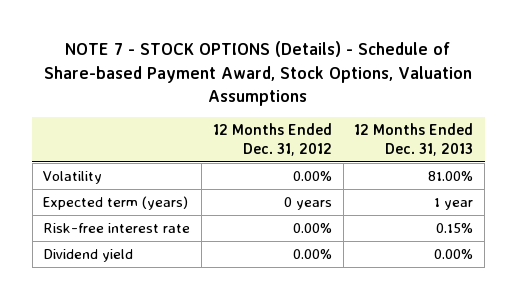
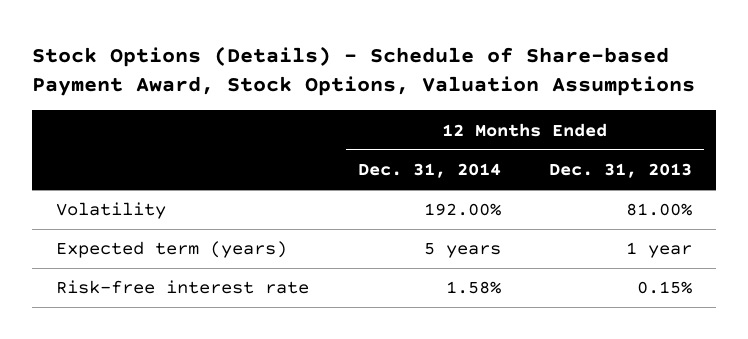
- NOTE 7 - STOCK OPTIONS (Details) - Schedule of Share-based Payment Award, Stock Options, Valuation Assumptions
+ Stock Options (Details) - Schedule of Share-based Payment Award, Stock Options, Valuation Assumptions
- | 12 Months Ended Dec. 31, 2012 | 12 Months Ended Dec. 31, 2013
+ | 12 Months Ended Dec. 31, 2014 | 12 Months Ended Dec. 31, 2013
- Dividend yield | 0.00% | 0.00%

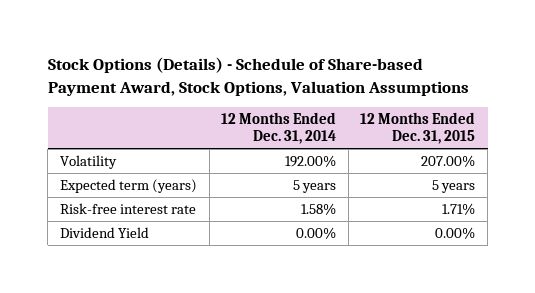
- | 12 Months Ended Dec. 31, 2014 | 12 Months Ended Dec. 31, 2013
+ | 12 Months Ended Dec. 31, 2014 | 12 Months Ended Dec. 31, 2015
+ Dividend Yield | 0.00% | 0.00%

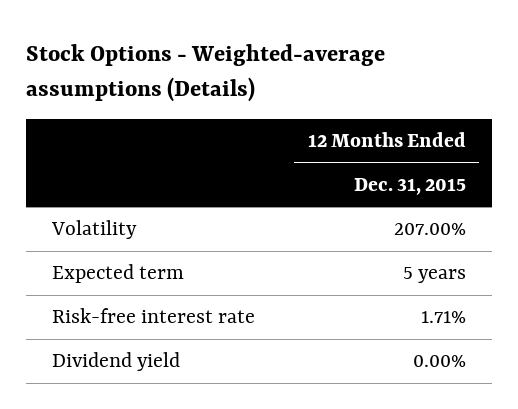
- Stock Options (Details) - Schedule of Share-based Payment Award, Stock Options, Valuation Assumptions
+ Stock Options - Weighted-average assumptions (Details)
- | 12 Months Ended Dec. 31, 2014 | 12 Months Ended Dec. 31, 2015
+ | 12 Months Ended Dec. 31, 2015
- Expected term (years) | 5 years | 5 years
+ Expected term | 5 years
- Dividend Yield | 0.00% | 0.00%
+ Dividend yield | 0.00%

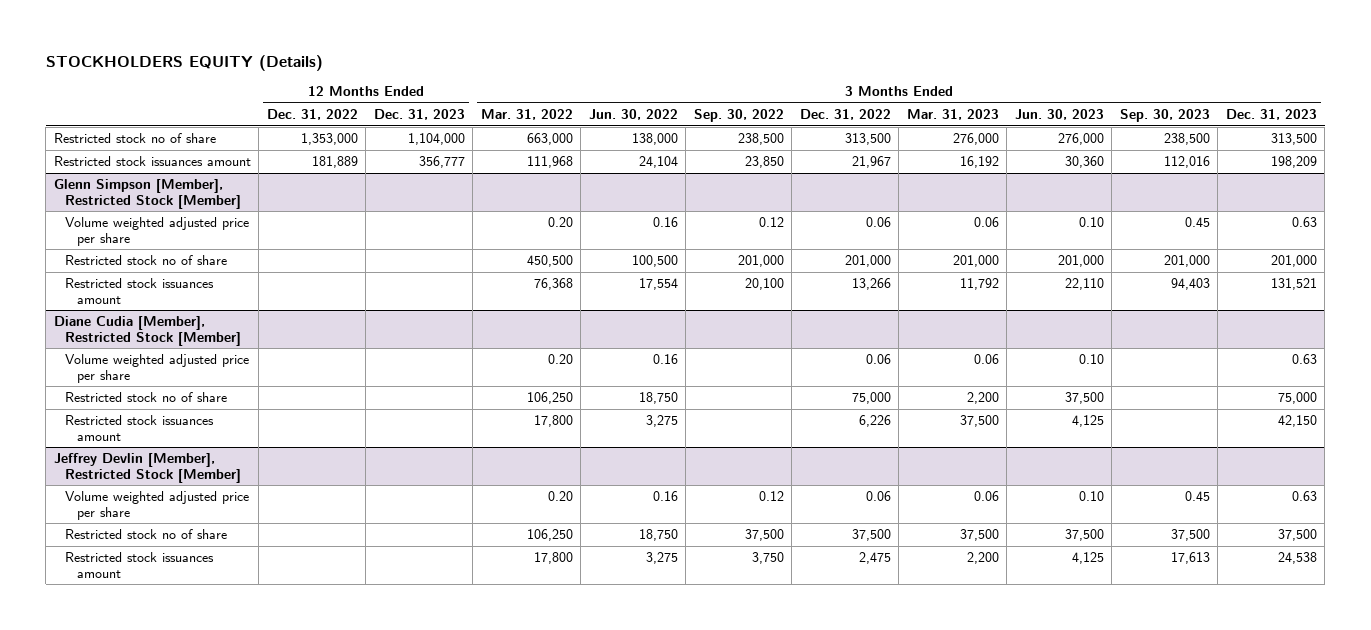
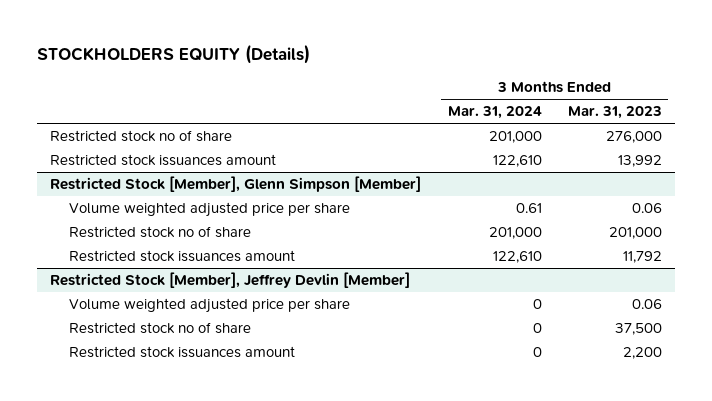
- | 12 Months Ended Dec. 31, 2022 | 12 Months Ended Dec. 31, 2023 | 3 Months Ended Mar. 31, 2022 | 3 Months Ended Jun. 30, 2022 | 3 Months Ended Sep. 30, 2022 | 3 Months Ended Dec. 31, 2022 | 3 Months Ended Mar. 31, 2023 | 3 Months Ended Jun. 30, 2023 | 3 Months Ended Sep. 30, 2023 | 3 Months Ended Dec. 31, 2023
+ | 3 Months Ended Mar. 31, 2024 | 3 Months Ended Mar. 31, 2023
- Restricted stock issuances amount | 181,889 | 356,777 | 111,968 | 24,104 | 23,850 | 21,967 | 16,192 | 30,360 | 112,016 | 198,209
- Glenn Simpson [Member], Restricted Stock [Member]
+ Restricted stock issuances amount | 122,610 | 13,992
+ Restricted Stock [Member], Glenn Simpson [Member]
- Diane Cudia [Member], Restricted Stock [Member]
- Volume weighted adjusted price per share | | | 0.20 | 0.16 | | 0.06 | 0.06 | 0.10 | | 0.63
- Restricted stock no of share | | | 106,250 | 18,750 | | 75,000 | 2,200 | 37,500 | | 75,000
- Restricted stock issuances amount | | | 17,800 | 3,275 | | 6,226 | 37,500 | 4,125 | | 42,150
- Jeffrey Devlin [Member], Restricted Stock [Member]
+ Restricted Stock [Member], Jeffrey Devlin [Member]

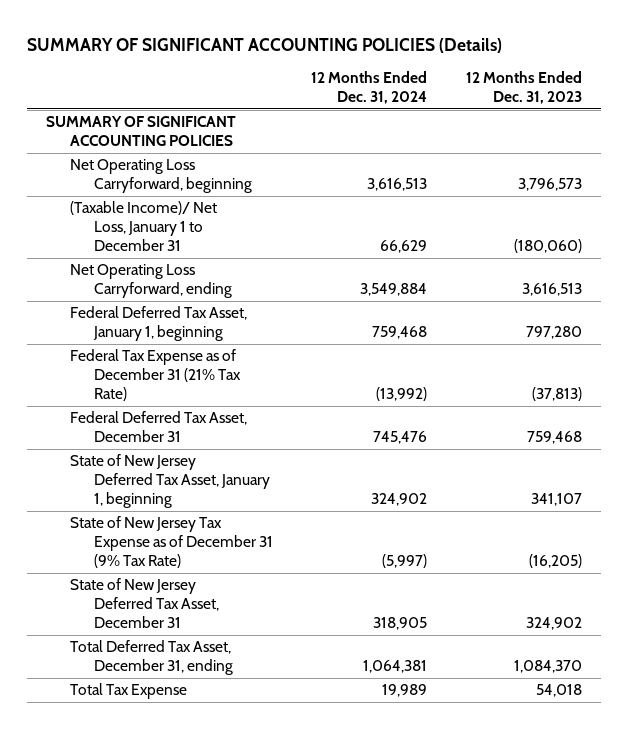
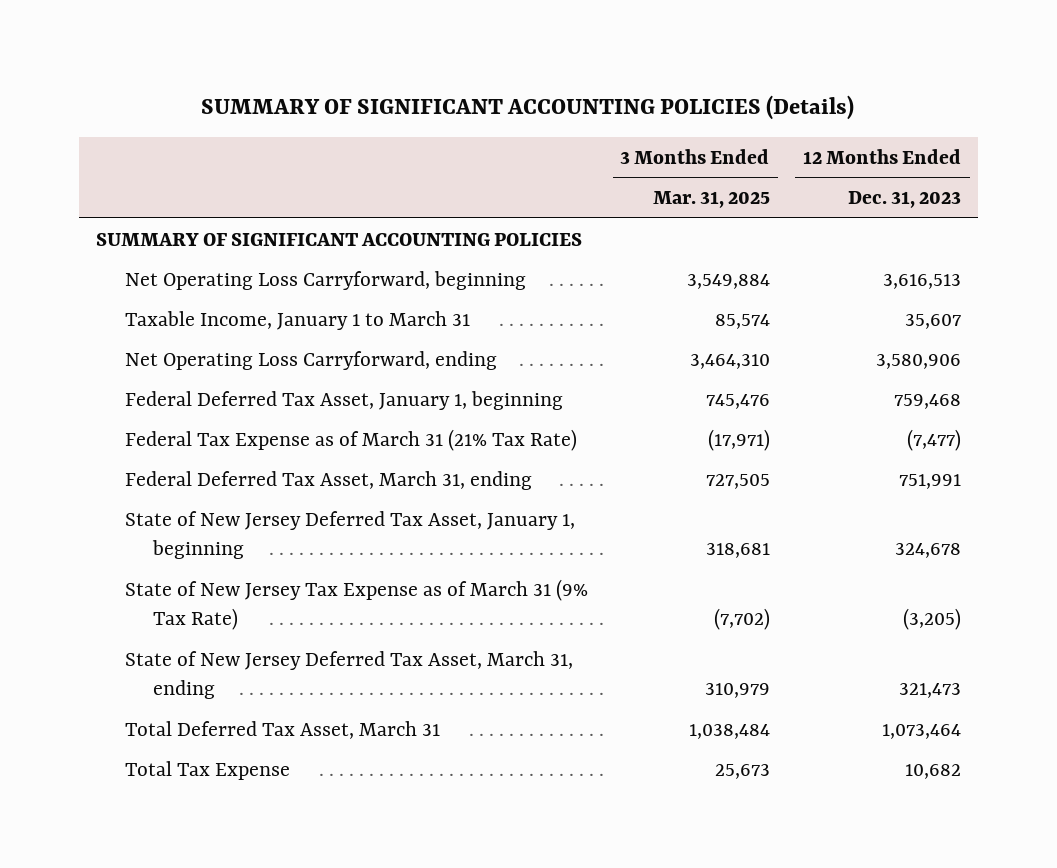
- | 12 Months Ended Dec. 31, 2024 | 12 Months Ended Dec. 31, 2023
+ | 3 Months Ended Mar. 31, 2025 | 12 Months Ended Dec. 31, 2023
- Net Operating Loss Carryforward, beginning | 3,616,513 | 3,796,573
- (Taxable Income)/ Net Loss, January 1 to December 31 | 66,629 | (180,060)
- Net Operating Loss Carryforward, ending | 3,549,884 | 3,616,513
- Federal Deferred Tax Asset, January 1, beginning | 759,468 | 797,280
- Federal Tax Expense as of December 31 (21% Tax Rate) | (13,992) | (37,813)
- Federal Deferred Tax Asset, December 31 | 745,476 | 759,468
- State of New Jersey Deferred Tax Asset, January 1, beginning | 324,902 | 341,107
- State of New Jersey Tax Expense as of December 31 (9% Tax Rate) | (5,997) | (16,205)
- State of New Jersey Deferred Tax Asset, December 31 | 318,905 | 324,902
- Total Deferred Tax Asset, December 31, ending | 1,064,381 | 1,084,370
- Total Tax Expense | 19,989 | 54,018
+ Net Operating Loss Carryforward, beginning | 3,549,884 | 3,616,513
+ Taxable Income, January 1 to March 31 | 85,574 | 35,607
+ Net Operating Loss Carryforward, ending | 3,464,310 | 3,580,906
+ Federal Deferred Tax Asset, January 1, beginning | 745,476 | 759,468
+ Federal Tax Expense as of March 31 (21% Tax Rate) | (17,971) | (7,477)
+ Federal Deferred Tax Asset, March 31, ending | 727,505 | 751,991
+ State of New Jersey Deferred Tax Asset, January 1, beginning | 318,681 | 324,678
+ State of New Jersey Tax Expense as of March 31 (9% Tax Rate) | (7,702) | (3,205)
+ State of New Jersey Deferred Tax Asset, March 31, ending | 310,979 | 321,473
+ Total Deferred Tax Asset, March 31 | 1,038,484 | 1,073,464
+ Total Tax Expense | 25,673 | 10,682

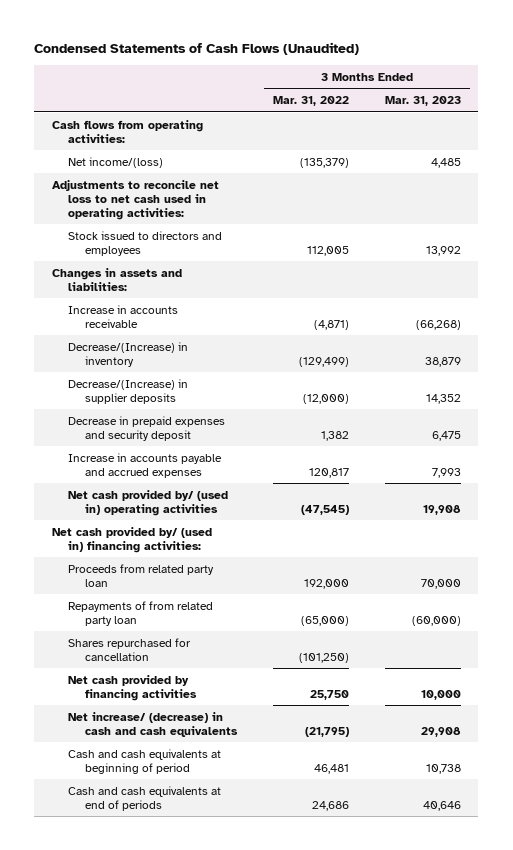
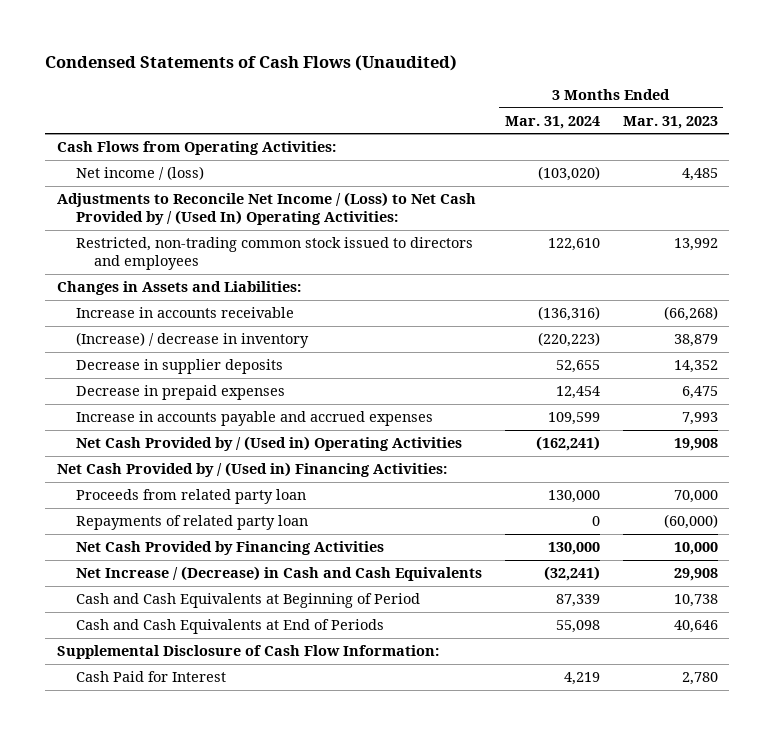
- | 3 Months Ended Mar. 31, 2022 | 3 Months Ended Mar. 31, 2023
+ | 3 Months Ended Mar. 31, 2024 | 3 Months Ended Mar. 31, 2023
- Cash flows from operating activities:
- Net income/(loss) | (135,379) | 4,485
- Adjustments to reconcile net loss to net cash used in operating activities:
- Stock issued to directors and employees | 112,005 | 13,992
- Changes in assets and liabilities:
+ Cash Flows from Operating Activities:
+ Net income / (loss) | (103,020) | 4,485
+ Adjustments to Reconcile Net Income / (Loss) to Net Cash Provided by / (Used In) Operating Activities:
+ Restricted, non-trading common stock issued to directors and employees | 122,610 | 13,992
+ Changes in Assets and Liabilities:
- Decrease/(Increase) in inventory | (129,499) | 38,879
- Decrease/(Increase) in supplier deposits | (12,000) | 14,352
- Decrease in prepaid expenses and security deposit | 1,382 | 6,475
+ (Increase) / decrease in inventory | (220,223) | 38,879
+ Decrease in supplier deposits | 52,655 | 14,352
+ Decrease in prepaid expenses | 12,454 | 6,475
- Net cash provided by/ (used in) operating activities | (47,545) | 19,908
- Net cash provided by/ (used in) financing activities:
+ Net Cash Provided by / (Used in) Operating Activities | (162,241) | 19,908
+ Net Cash Provided by / (Used in) Financing Activities:
- Repayments of from related party loan | (65,000) | (60,000)
- Shares repurchased for cancellation | (101,250) |
- Net cash provided by financing activities | 25,750 | 10,000
- Net increase/ (decrease) in cash and cash equivalents | (21,795) | 29,908
- Cash and cash equivalents at beginning of period | 46,481 | 10,738
- Cash and cash equivalents at end of periods | 24,686 | 40,646
+ Repayments of related party loan | 0 | (60,000)
+ Net Cash Provided by Financing Activities | 130,000 | 10,000
+ Net Increase / (Decrease) in Cash and Cash Equivalents | (32,241) | 29,908
+ Cash and Cash Equivalents at Beginning of Period | 87,339 | 10,738
+ Cash and Cash Equivalents at End of Periods | 55,098 | 40,646
+ Supplemental Disclosure of Cash Flow Information:
+ Cash Paid for Interest | 4,219 | 2,780

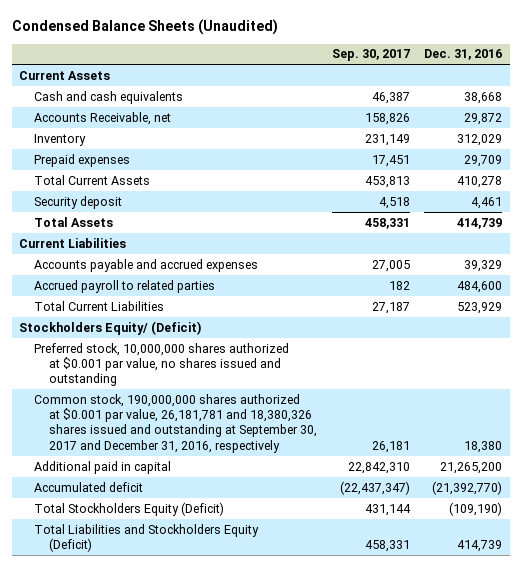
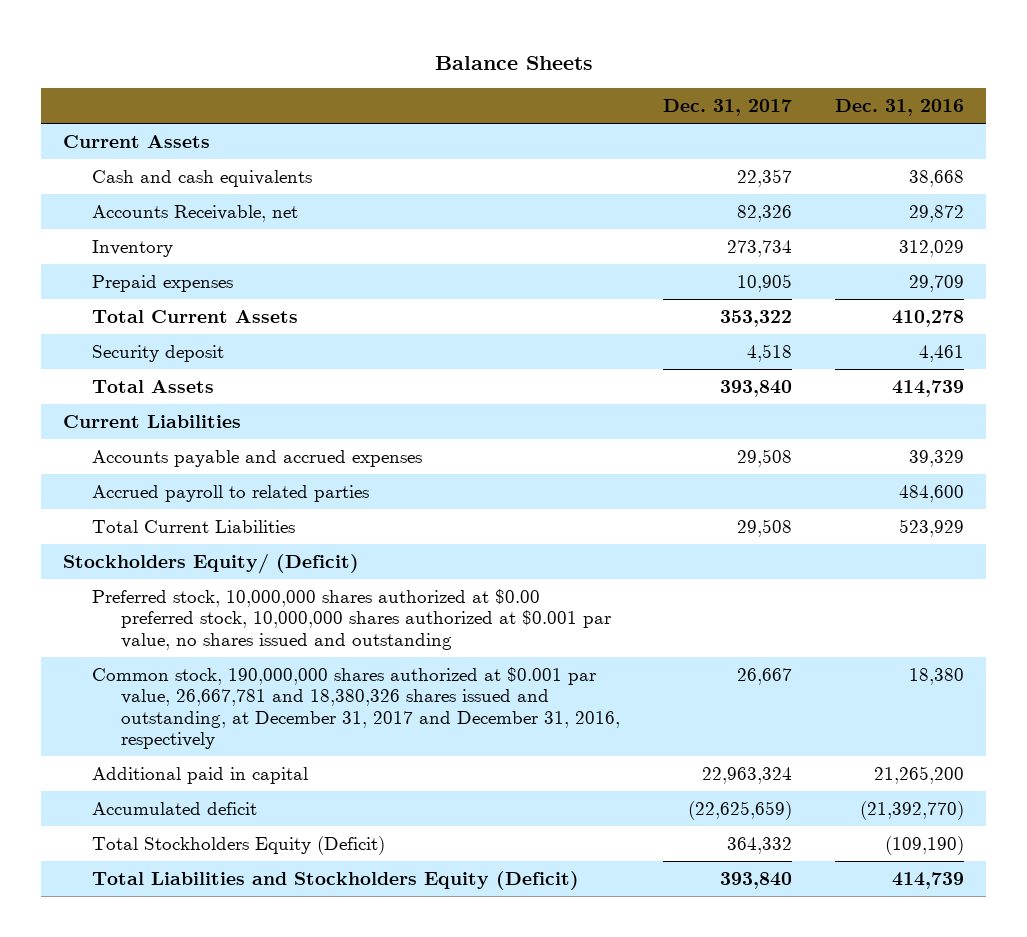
- Condensed Balance Sheets (Unaudited)
+ Balance Sheets
- | Sep. 30, 2017 | Dec. 31, 2016
+ | Dec. 31, 2017 | Dec. 31, 2016
- Preferred stock, 10,000,000 shares authorized at $0.001 par value, no shares issued and outstanding
- Common stock, 190,000,000 shares authorized at $0.001 par value, 26,181,781 and 18,380,326 shares issued and outstanding at September 30, 2017 and December 31, 2016, respectively | 26,181 | 18,380
+ Preferred stock, 10,000,000 shares authorized at $0.00 preferred stock, 10,000,000 shares authorized at $0.001 par value, no shares issued and outstanding
+ Common stock, 190,000,000 shares authorized at $0.001 par value, 26,667,781 and 18,380,326 shares issued and outstanding, at December 31, 2017 and December 31, 2016, respectively | 26,667 | 18,380

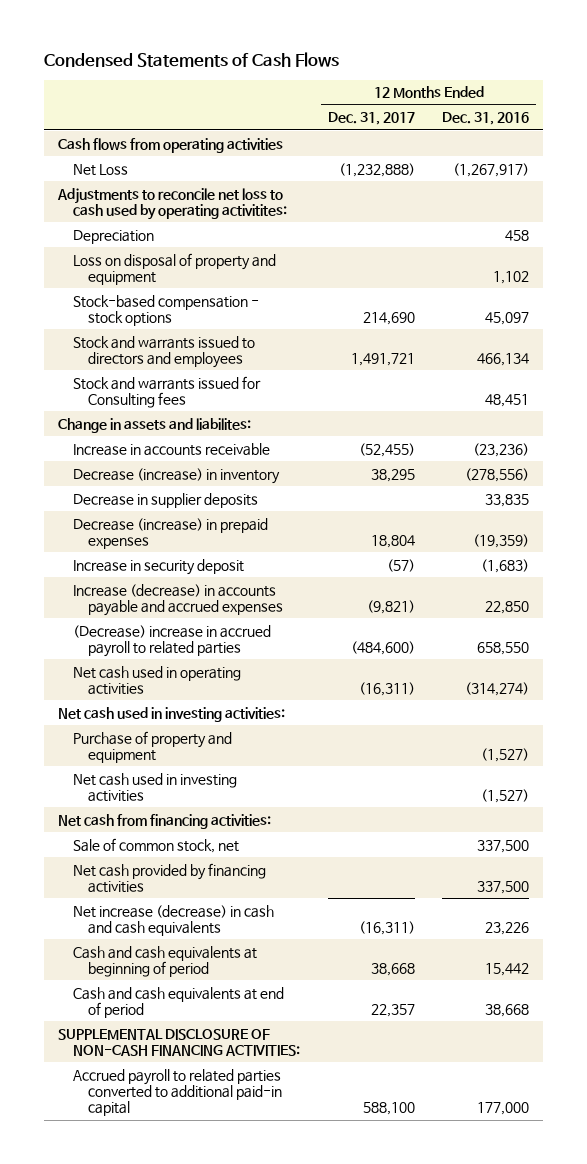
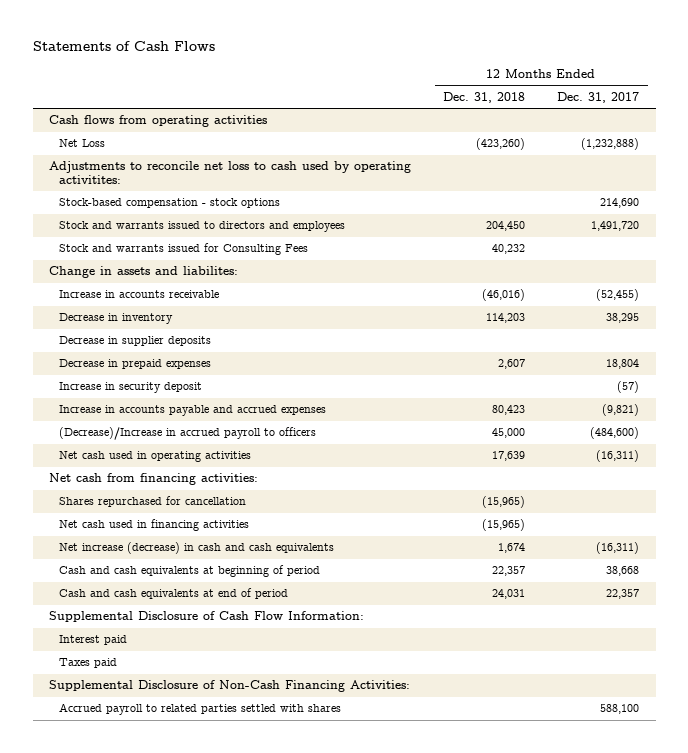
- Condensed Statements of Cash Flows
+ Statements of Cash Flows
- | 12 Months Ended Dec. 31, 2017 | 12 Months Ended Dec. 31, 2016
+ | 12 Months Ended Dec. 31, 2018 | 12 Months Ended Dec. 31, 2017
- Depreciation | | 458
- Loss on disposal of property and equipment | | 1,102
- Stock and warrants issued to directors and employees | 1,491,721 | 466,134
- Stock and warrants issued for Consulting fees | | 48,451
+ Stock and warrants issued to directors and employees | 204,450 | 1,491,720
+ Stock and warrants issued for Consulting Fees | 40,232 |
- Decrease (increase) in inventory | 38,295 | (278,556)
+ Decrease in inventory | 114,203 | 38,295
- Decrease (increase) in prepaid expenses | 18,804 | (19,359)
+ Decrease in prepaid expenses | 2,607 | 18,804
- Increase (decrease) in accounts payable and accrued expenses | (9,821) | 22,850
- (Decrease) increase in accrued payroll to related parties | (484,600) | 658,550
+ Increase in accounts payable and accrued expenses | 80,423 | (9,821)
+ (Decrease)/Increase in accrued payroll to officers | 45,000 | (484,600)
- Net cash used in investing activities:
- Purchase of property and equipment | | (1,527)
- Net cash used in investing activities | | (1,527)
- Sale of common stock, net | | 337,500
- Net cash provided by financing activities | | 337,500
+ Shares repurchased for cancellation | (15,965) |
+ Net cash used in financing activities | (15,965) |
- SUPPLEMENTAL DISCLOSURE OF NON-CASH FINANCING ACTIVITIES:
- Accrued payroll to related parties converted to additional paid-in capital | 588,100 | 177,000
+ Supplemental Disclosure of Cash Flow Information:
+ Interest paid
+ Taxes paid
+ Supplemental Disclosure of Non-Cash Financing Activities:
+ Accrued payroll to related parties settled with shares | | 588,100

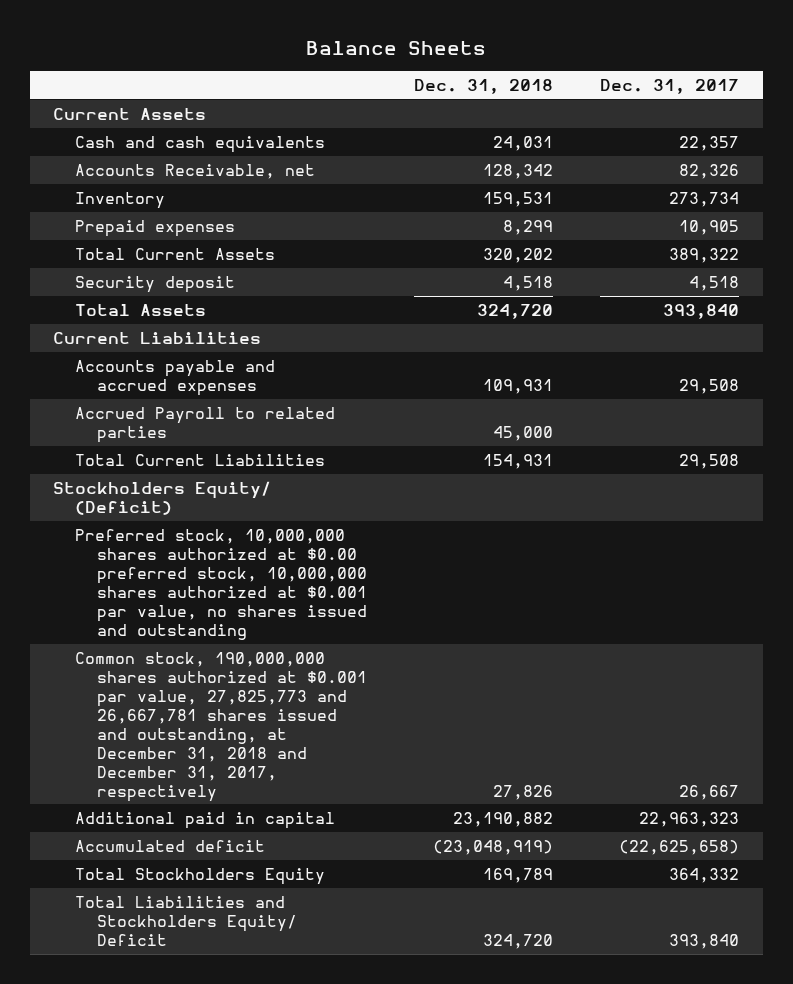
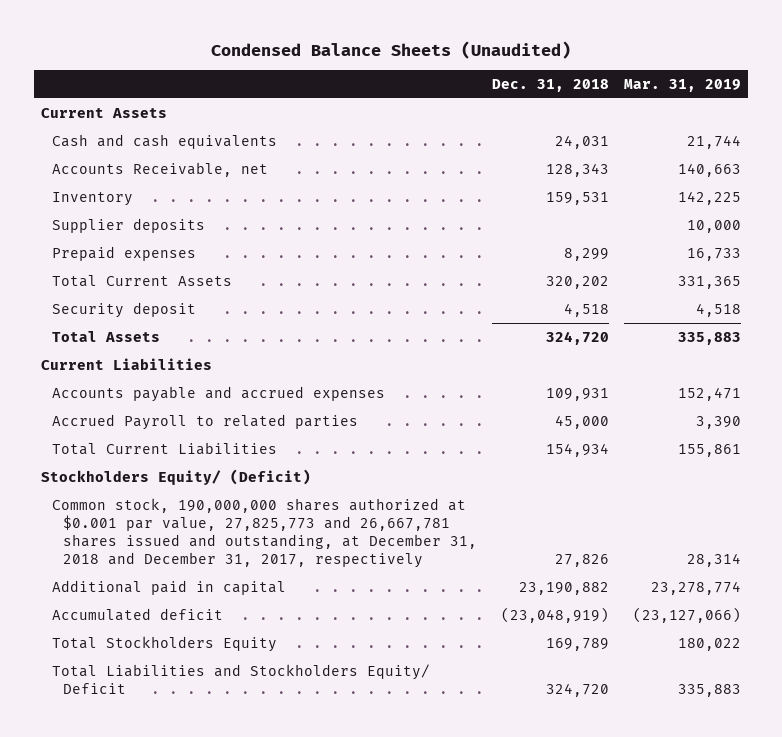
- Balance Sheets
+ Condensed Balance Sheets (Unaudited)
- | Dec. 31, 2018 | Dec. 31, 2017
+ | Dec. 31, 2018 | Mar. 31, 2019
- Accounts Receivable, net | 128,342 | 82,326
+ Accounts Receivable, net | 128,343 | 140,663
+ Supplier deposits | | 10,000
- Total Current Liabilities | 154,931 | 29,508
+ Total Current Liabilities | 154,934 | 155,861
- Preferred stock, 10,000,000 shares authorized at $0.00 preferred stock, 10,000,000 shares authorized at $0.001 par value, no shares issued and outstanding

